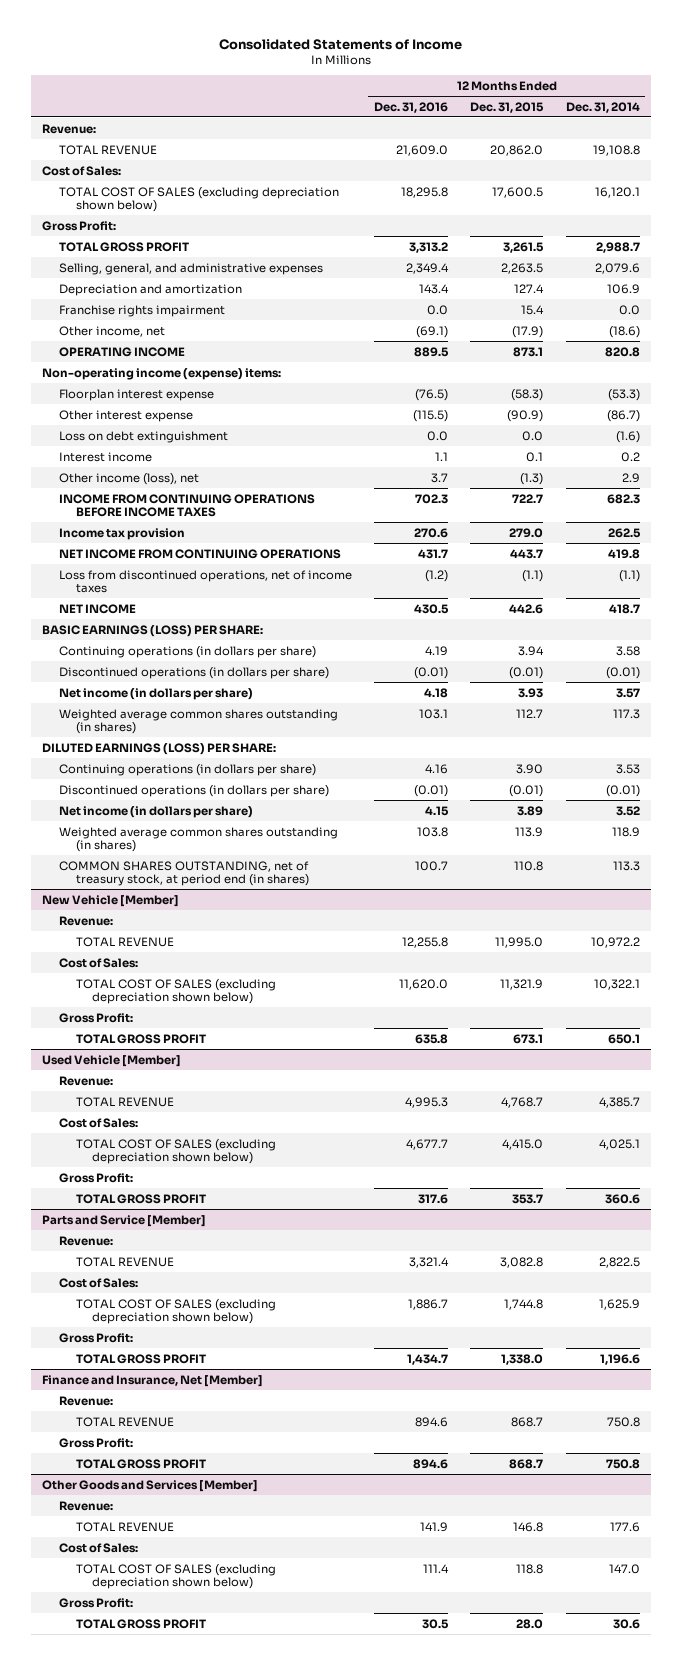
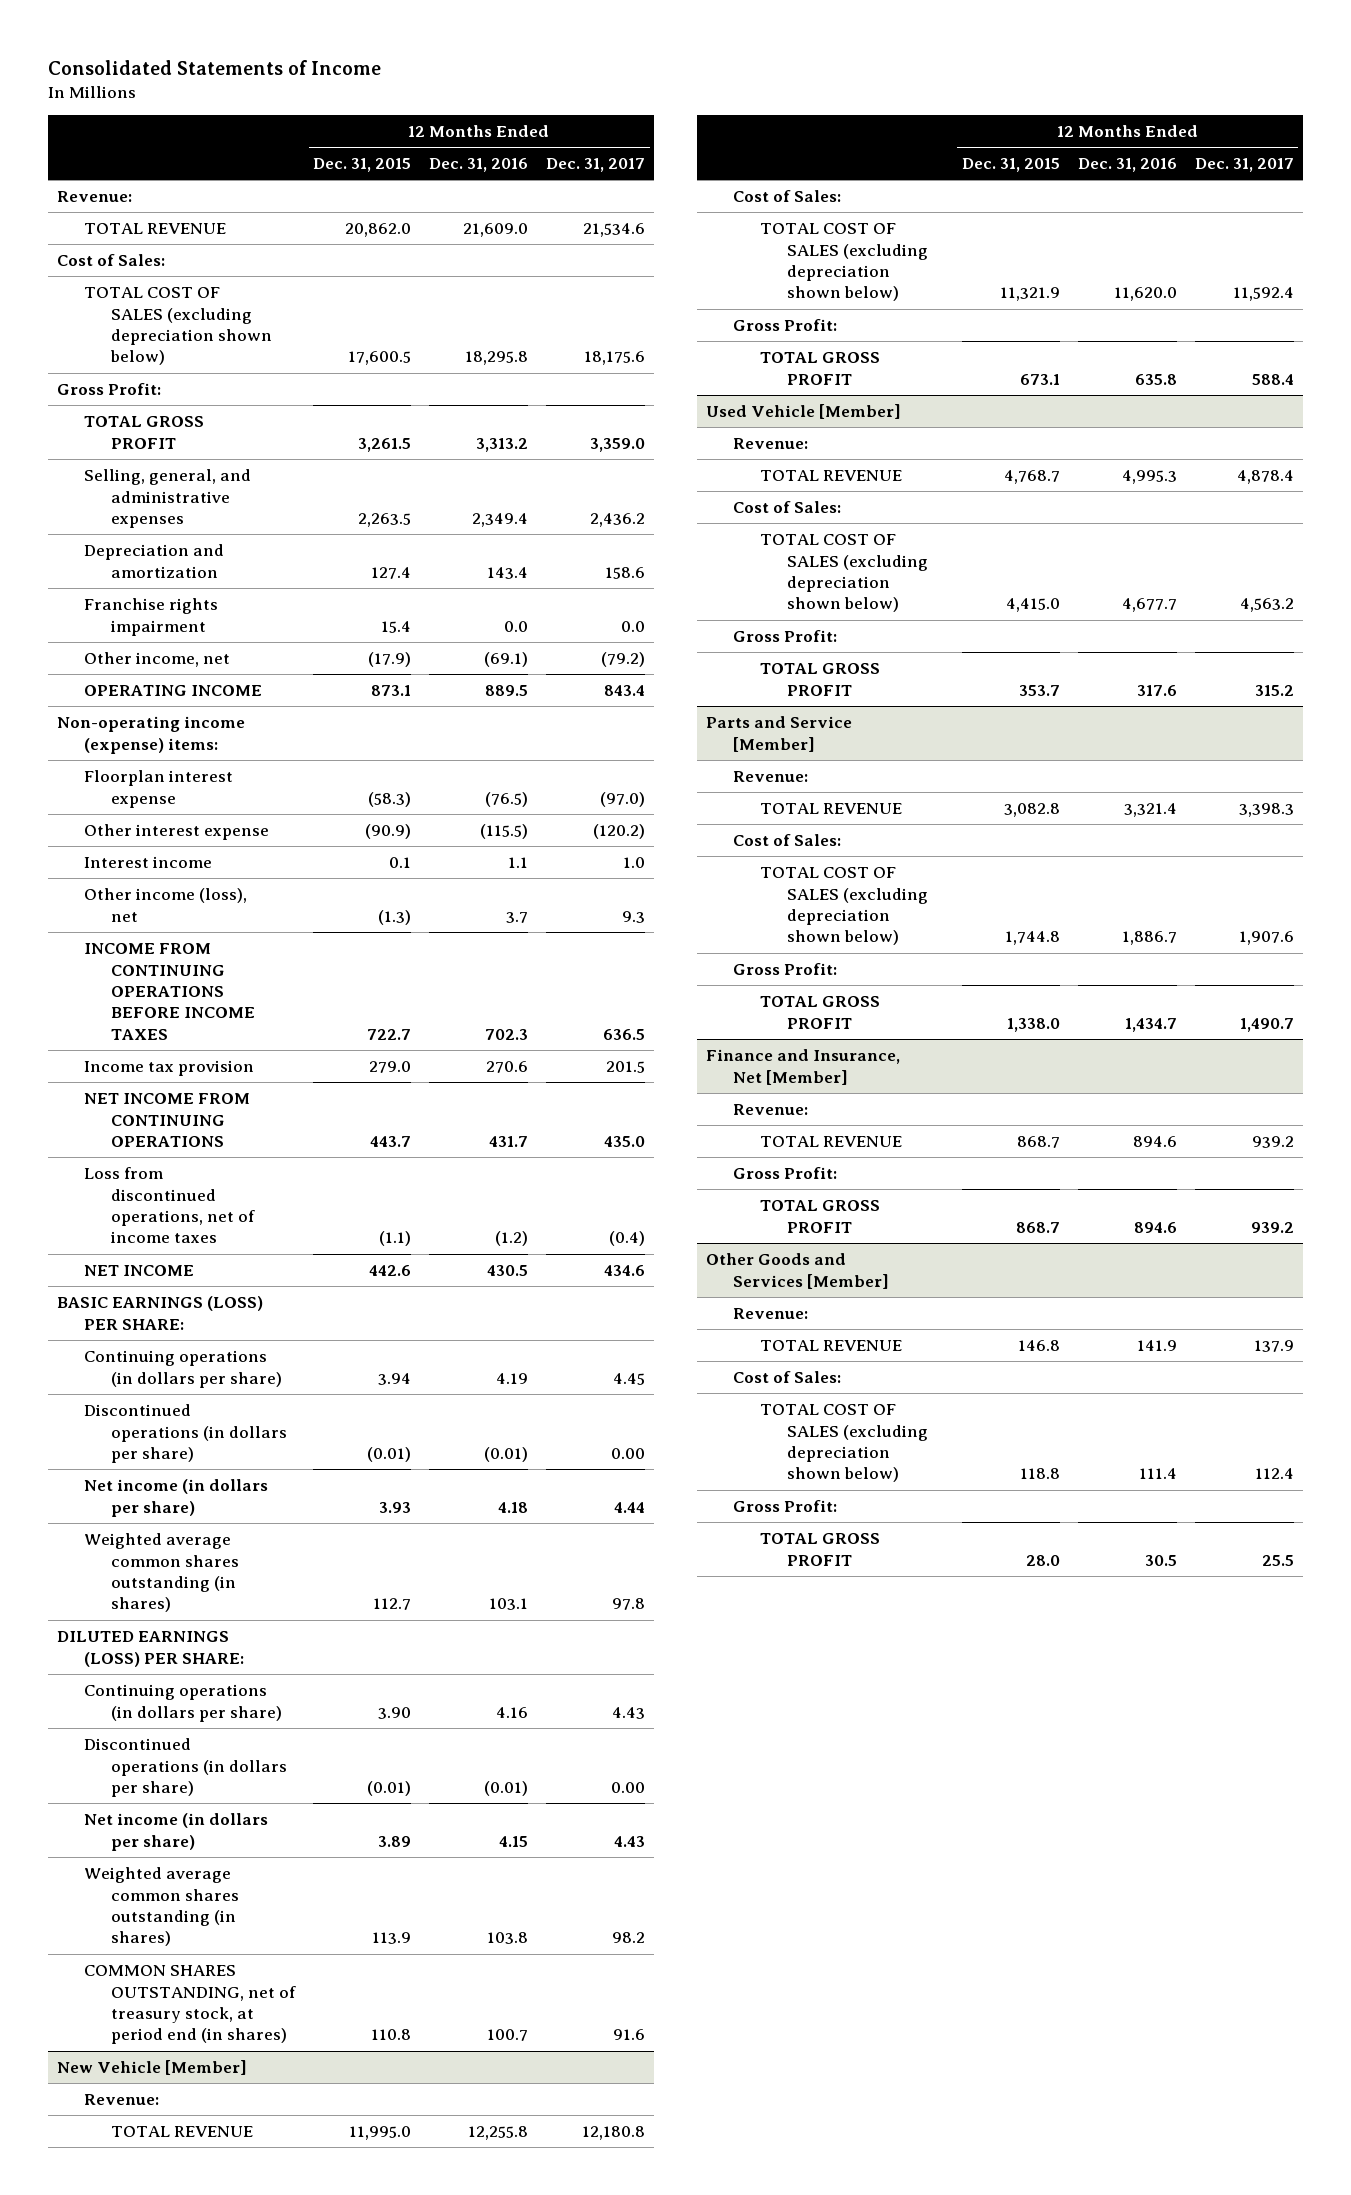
- | 12 Months Ended Dec. 31, 2016 | 12 Months Ended Dec. 31, 2015 | 12 Months Ended Dec. 31, 2014
+ | 12 Months Ended Dec. 31, 2015 | 12 Months Ended Dec. 31, 2016 | 12 Months Ended Dec. 31, 2017
- Loss on debt extinguishment | 0.0 | 0.0 | (1.6)

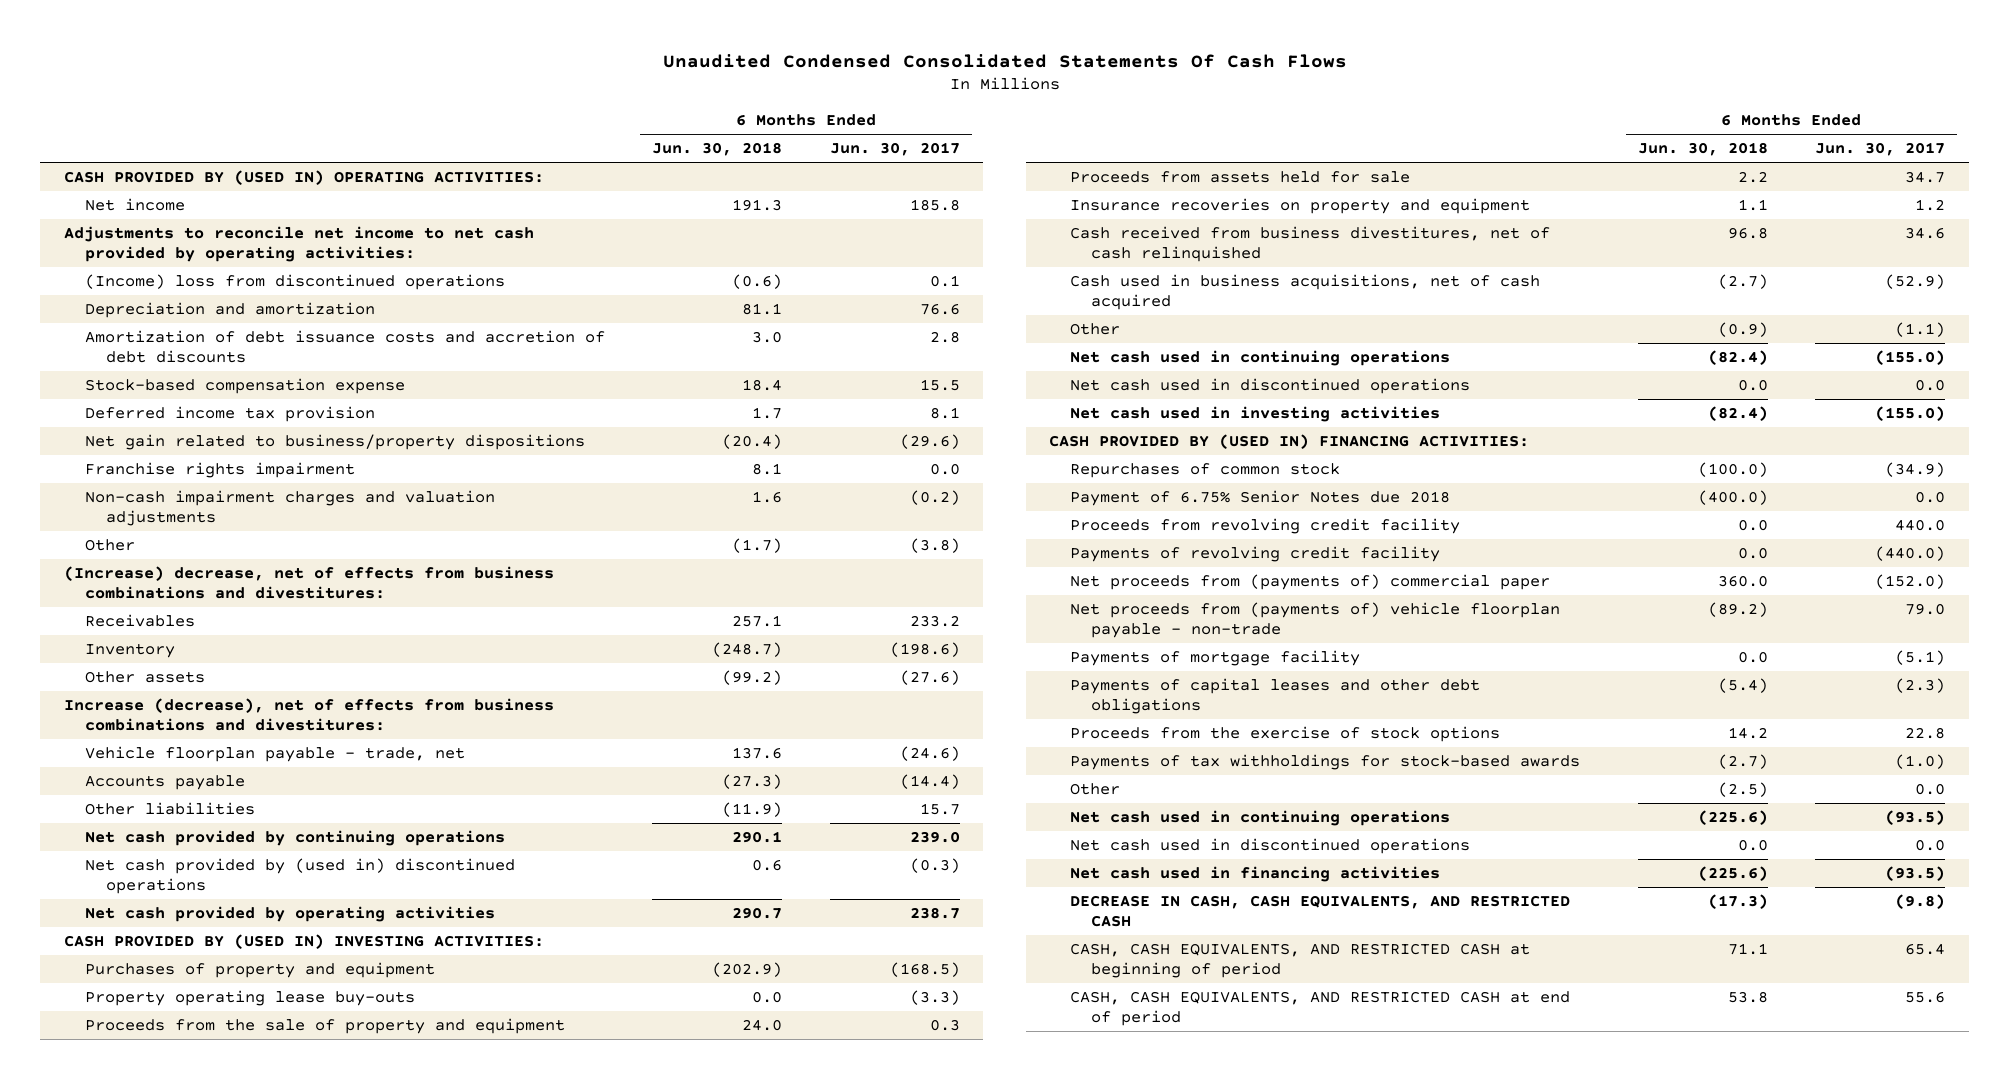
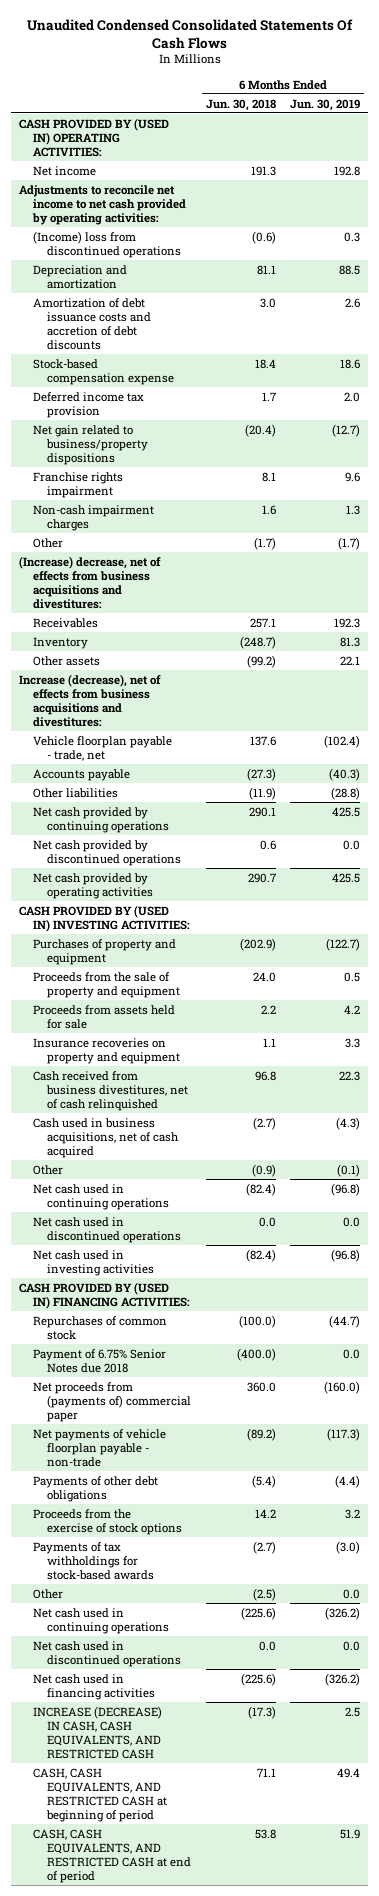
- | 6 Months Ended Jun. 30, 2018 | 6 Months Ended Jun. 30, 2017
+ | 6 Months Ended Jun. 30, 2018 | 6 Months Ended Jun. 30, 2019
- Non-cash impairment charges and valuation adjustments | 1.6 | (0.2)
+ Non-cash impairment charges | 1.6 | 1.3
- (Increase) decrease, net of effects from business combinations and divestitures:
+ (Increase) decrease, net of effects from business acquisitions and divestitures:
- Increase (decrease), net of effects from business combinations and divestitures:
+ Increase (decrease), net of effects from business acquisitions and divestitures:
- Net cash provided by (used in) discontinued operations | 0.6 | (0.3)
+ Net cash provided by discontinued operations | 0.6 | 0.0
- Property operating lease buy-outs | 0.0 | (3.3)
- Proceeds from revolving credit facility | 0.0 | 440.0
- Payments of revolving credit facility | 0.0 | (440.0)
- Net proceeds from (payments of) vehicle floorplan payable - non-trade | (89.2) | 79.0
- Payments of mortgage facility | 0.0 | (5.1)
- Payments of capital leases and other debt obligations | (5.4) | (2.3)
+ Net payments of vehicle floorplan payable - non-trade | (89.2) | (117.3)
+ Payments of other debt obligations | (5.4) | (4.4)
- DECREASE IN CASH, CASH EQUIVALENTS, AND RESTRICTED CASH | (17.3) | (9.8)
+ INCREASE (DECREASE) IN CASH, CASH EQUIVALENTS, AND RESTRICTED CASH | (17.3) | 2.5

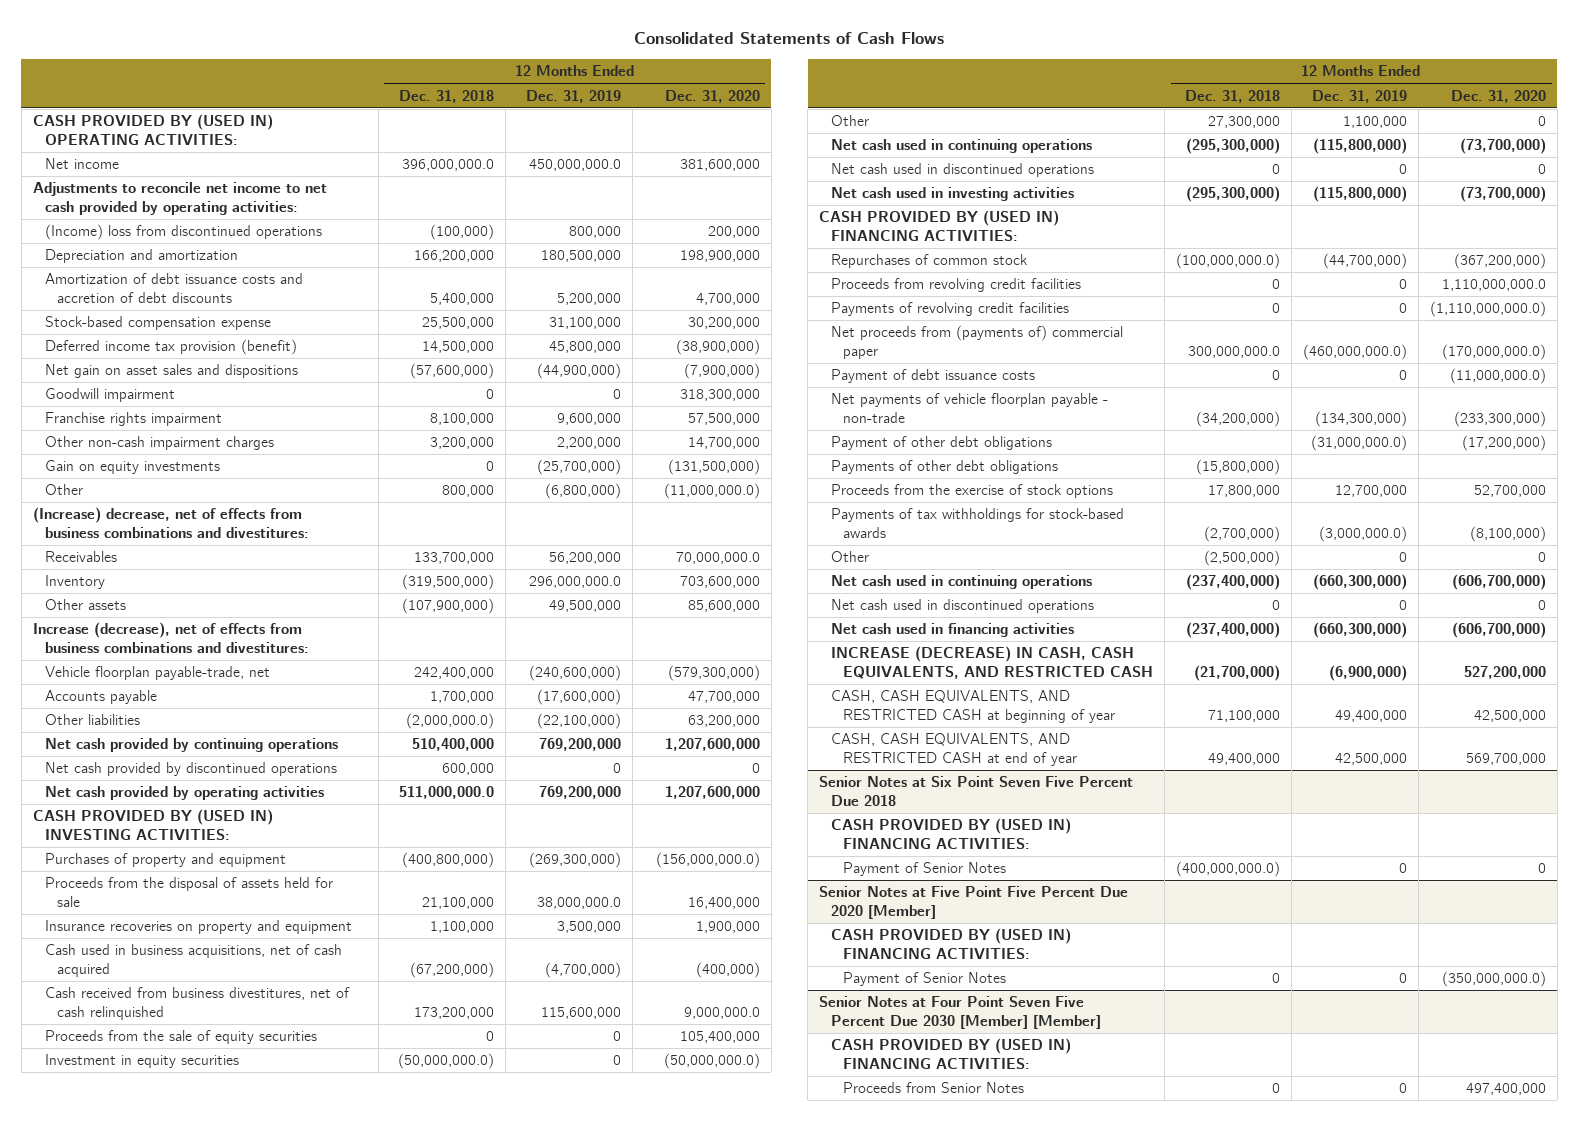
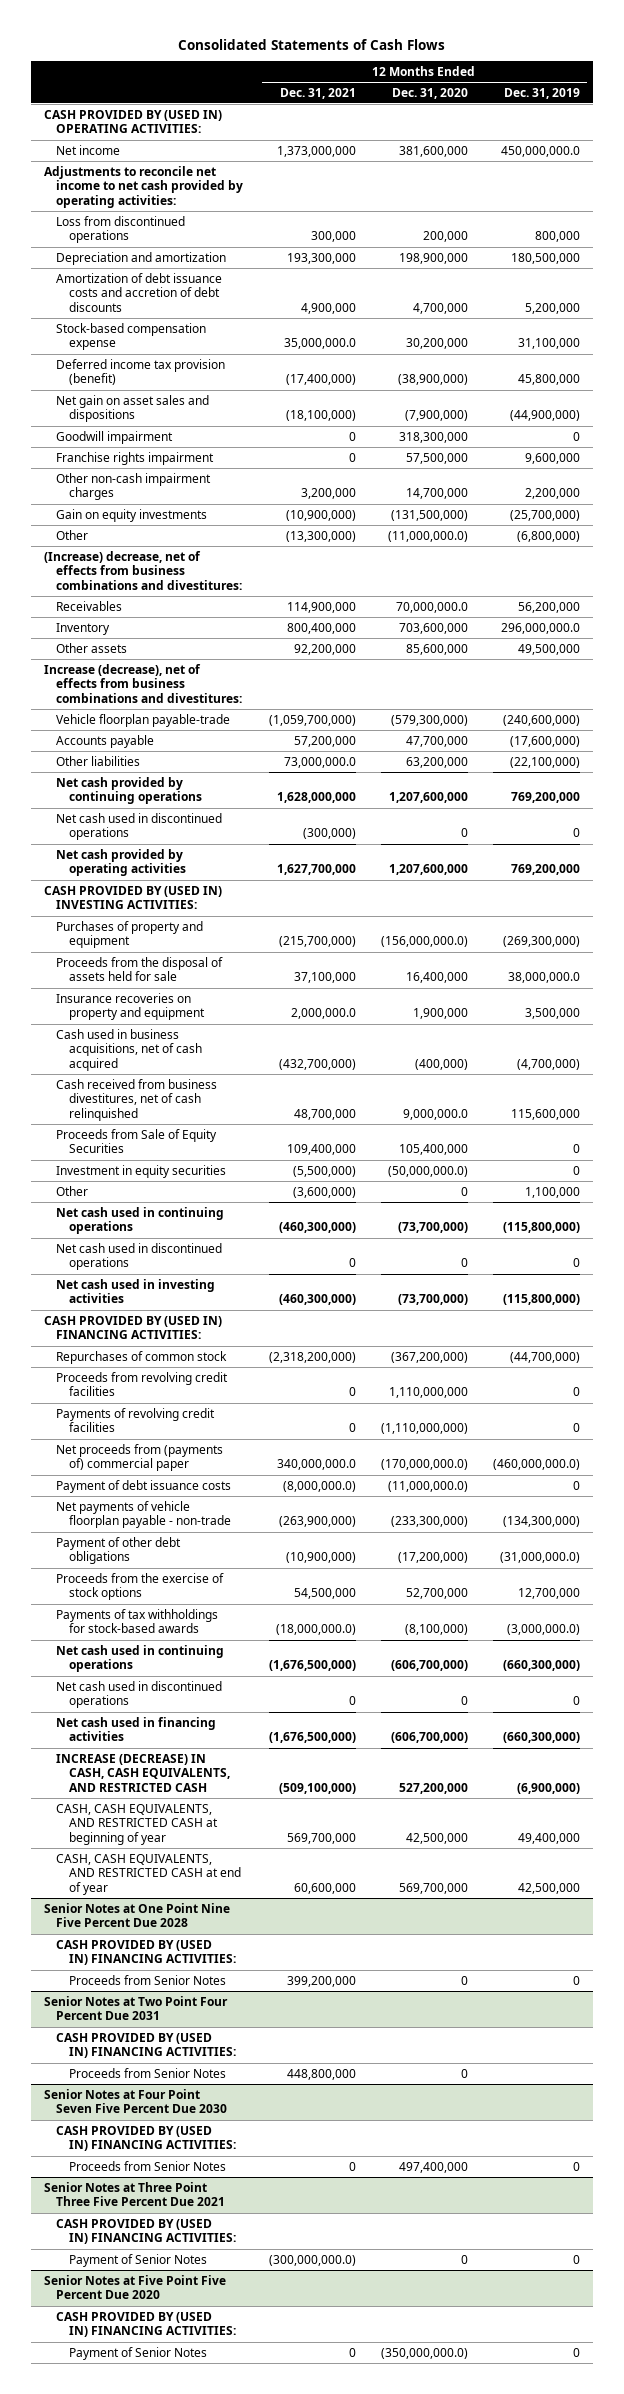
- | 12 Months Ended Dec. 31, 2018 | 12 Months Ended Dec. 31, 2019 | 12 Months Ended Dec. 31, 2020
+ | 12 Months Ended Dec. 31, 2021 | 12 Months Ended Dec. 31, 2020 | 12 Months Ended Dec. 31, 2019
- (Income) loss from discontinued operations | (100,000) | 800,000 | 200,000
+ Loss from discontinued operations | 300,000 | 200,000 | 800,000
- Vehicle floorplan payable-trade, net | 242,400,000 | (240,600,000) | (579,300,000)
+ Vehicle floorplan payable-trade | (1,059,700,000) | (579,300,000) | (240,600,000)
- Net cash provided by discontinued operations | 600,000 | 0 | 0
+ Net cash used in discontinued operations | (300,000) | 0 | 0
- Proceeds from the sale of equity securities | 0 | 0 | 105,400,000
+ Proceeds from Sale of Equity Securities | 109,400,000 | 105,400,000 | 0
- Proceeds from revolving credit facilities | 0 | 0 | 1,110,000,000.0
- Payments of revolving credit facilities | 0 | 0 | (1,110,000,000.0)
+ Proceeds from revolving credit facilities | 0 | 1,110,000,000 | 0
+ Payments of revolving credit facilities | 0 | (1,110,000,000) | 0
- Payments of other debt obligations | (15,800,000) | |
- Other | (2,500,000) | 0 | 0
- Senior Notes at Six Point Seven Five Percent Due 2018
+ Senior Notes at One Point Nine Five Percent Due 2028
- Payment of Senior Notes | (400,000,000.0) | 0 | 0
- Senior Notes at Five Point Five Percent Due 2020 [Member]
+ Proceeds from Senior Notes | 399,200,000 | 0 | 0
+ Senior Notes at Two Point Four Percent Due 2031
- Payment of Senior Notes | 0 | 0 | (350,000,000.0)
- Senior Notes at Four Point Seven Five Percent Due 2030 [Member] [Member]
+ Proceeds from Senior Notes | 448,800,000 | 0 |
+ Senior Notes at Four Point Seven Five Percent Due 2030
+ Senior Notes at Three Point Three Five Percent Due 2021
+ CASH PROVIDED BY (USED IN) FINANCING ACTIVITIES:
+ Payment of Senior Notes | (300,000,000.0) | 0 | 0
+ Senior Notes at Five Point Five Percent Due 2020
+ CASH PROVIDED BY (USED IN) FINANCING ACTIVITIES:
+ Payment of Senior Notes | 0 | (350,000,000.0) | 0

